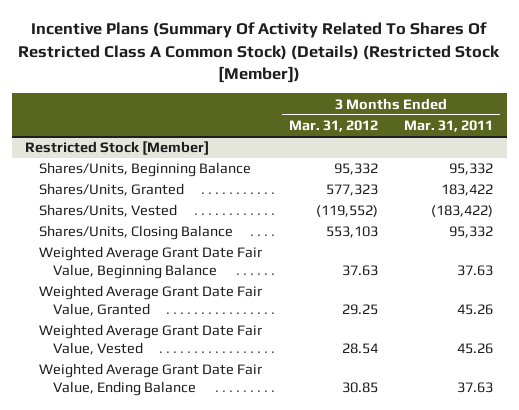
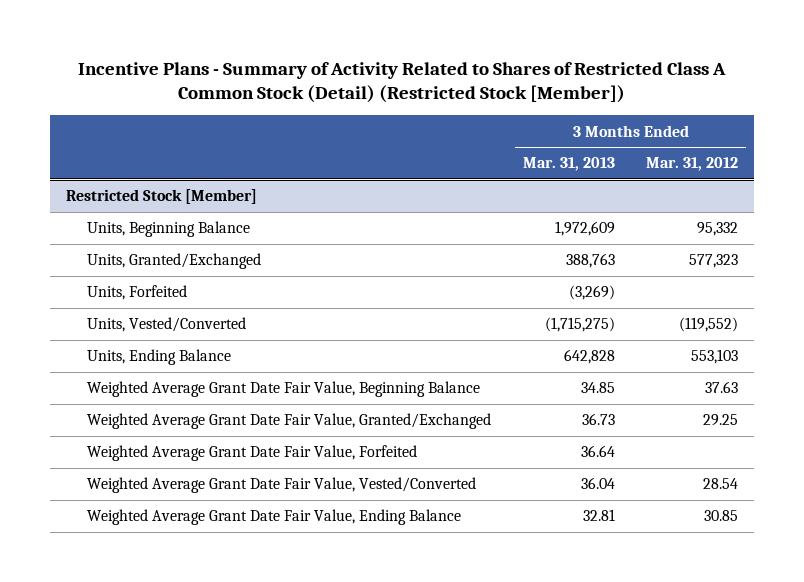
- Incentive Plans (Summary Of Activity Related To Shares Of Restricted Class A Common Stock) (Details) (Restricted Stock [Member])
+ Incentive Plans - Summary of Activity Related to Shares of Restricted Class A Common Stock (Detail) (Restricted Stock [Member])
- | 3 Months Ended Mar. 31, 2012 | 3 Months Ended Mar. 31, 2011
+ | 3 Months Ended Mar. 31, 2013 | 3 Months Ended Mar. 31, 2012
@ Restricted Stock [Member]
- Shares/Units, Beginning Balance | 95,332 | 95,332
- Shares/Units, Granted | 577,323 | 183,422
- Shares/Units, Vested | (119,552) | (183,422)
- Shares/Units, Closing Balance | 553,103 | 95,332
+ Units, Beginning Balance | 1,972,609 | 95,332
+ Units, Granted/Exchanged | 388,763 | 577,323
+ Units, Forfeited | (3,269) |
+ Units, Vested/Converted | (1,715,275) | (119,552)
+ Units, Ending Balance | 642,828 | 553,103
- Weighted Average Grant Date Fair Value, Granted | 29.25 | 45.26
- Weighted Average Grant Date Fair Value, Vested | 28.54 | 45.26
+ Weighted Average Grant Date Fair Value, Granted/Exchanged | 36.73 | 29.25
+ Weighted Average Grant Date Fair Value, Forfeited | 36.64 |
+ Weighted Average Grant Date Fair Value, Vested/Converted | 36.04 | 28.54

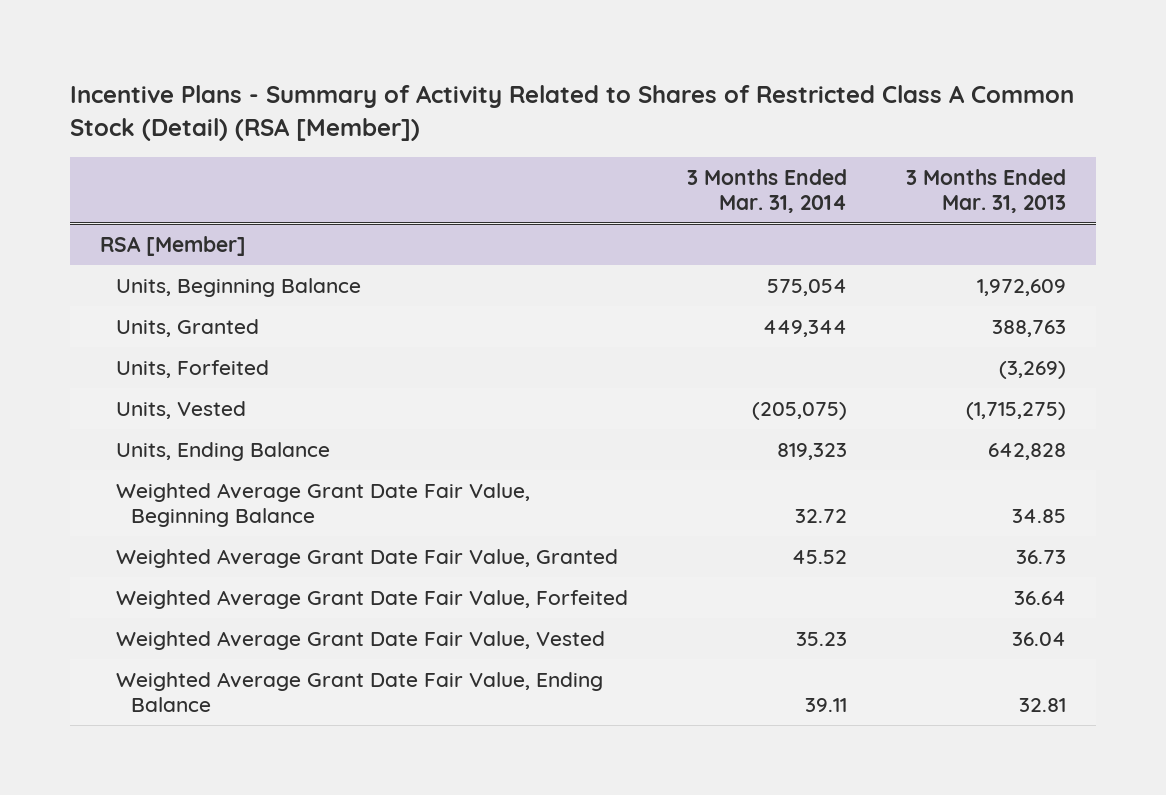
- Incentive Plans - Summary of Activity Related to Shares of Restricted Class A Common Stock (Detail) (Restricted Stock [Member])
+ Incentive Plans - Summary of Activity Related to Shares of Restricted Class A Common Stock (Detail) (RSA [Member])
- | 3 Months Ended Mar. 31, 2013 | 3 Months Ended Mar. 31, 2012
+ | 3 Months Ended Mar. 31, 2014 | 3 Months Ended Mar. 31, 2013
- Restricted Stock [Member]
+ RSA [Member]
- Units, Granted/Exchanged | 388,763 | 577,323
+ Units, Granted | 449,344 | 388,763
- Units, Vested/Converted | (1,715,275) | (119,552)
+ Units, Vested | (205,075) | (1,715,275)
- Weighted Average Grant Date Fair Value, Granted/Exchanged | 36.73 | 29.25
+ Weighted Average Grant Date Fair Value, Granted | 45.52 | 36.73
- Weighted Average Grant Date Fair Value, Vested/Converted | 36.04 | 28.54
+ Weighted Average Grant Date Fair Value, Vested | 35.23 | 36.04

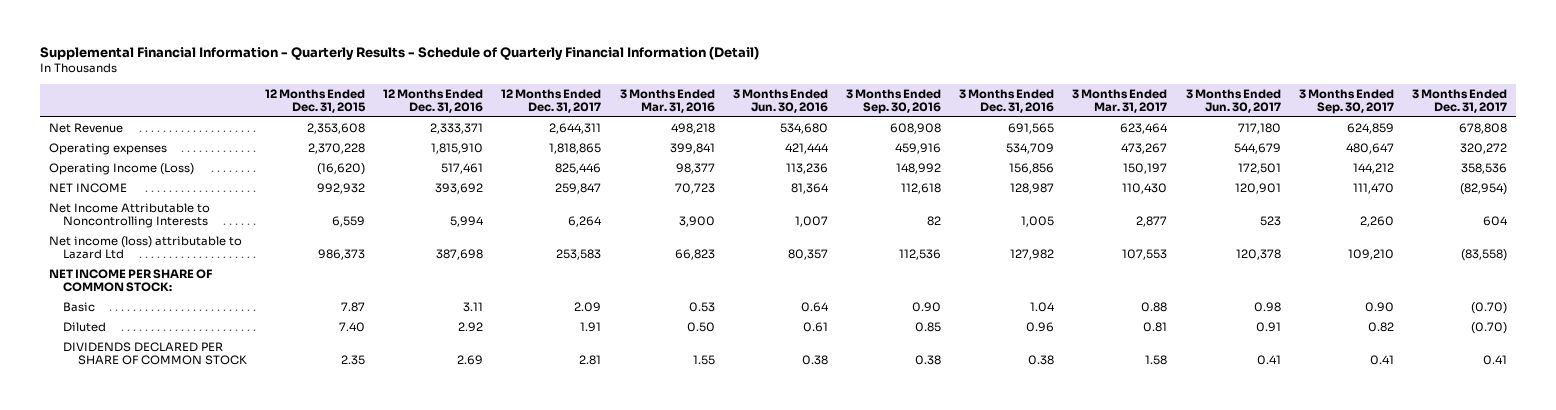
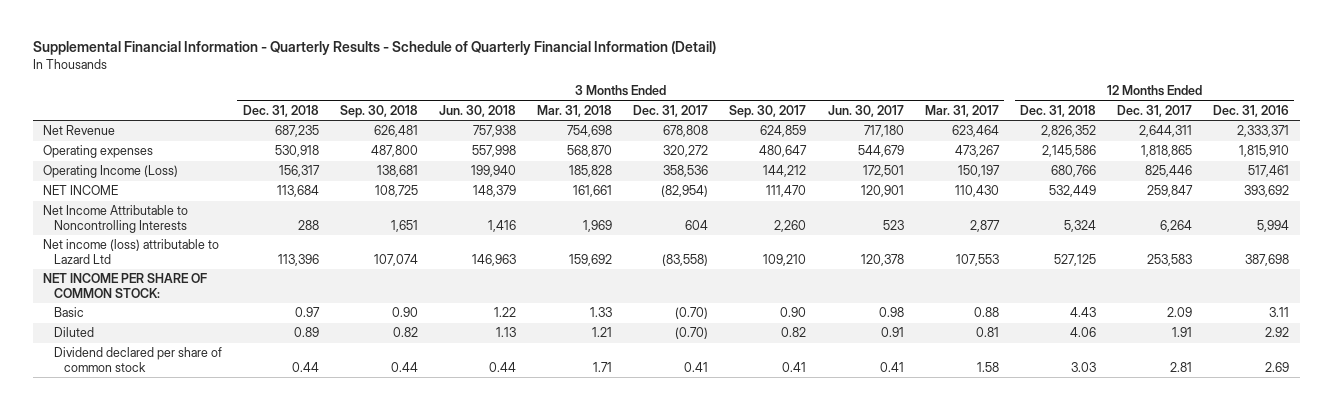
- | 12 Months Ended Dec. 31, 2015 | 12 Months Ended Dec. 31, 2016 | 12 Months Ended Dec. 31, 2017 | 3 Months Ended Mar. 31, 2016 | 3 Months Ended Jun. 30, 2016 | 3 Months Ended Sep. 30, 2016 | 3 Months Ended Dec. 31, 2016 | 3 Months Ended Mar. 31, 2017 | 3 Months Ended Jun. 30, 2017 | 3 Months Ended Sep. 30, 2017 | 3 Months Ended Dec. 31, 2017
+ | 3 Months Ended Dec. 31, 2018 | 3 Months Ended Sep. 30, 2018 | 3 Months Ended Jun. 30, 2018 | 3 Months Ended Mar. 31, 2018 | 3 Months Ended Dec. 31, 2017 | 3 Months Ended Sep. 30, 2017 | 3 Months Ended Jun. 30, 2017 | 3 Months Ended Mar. 31, 2017 | 12 Months Ended Dec. 31, 2018 | 12 Months Ended Dec. 31, 2017 | 12 Months Ended Dec. 31, 2016
- DIVIDENDS DECLARED PER SHARE OF COMMON STOCK | 2.35 | 2.69 | 2.81 | 1.55 | 0.38 | 0.38 | 0.38 | 1.58 | 0.41 | 0.41 | 0.41
+ Dividend declared per share of common stock | 0.44 | 0.44 | 0.44 | 1.71 | 0.41 | 0.41 | 0.41 | 1.58 | 3.03 | 2.81 | 2.69

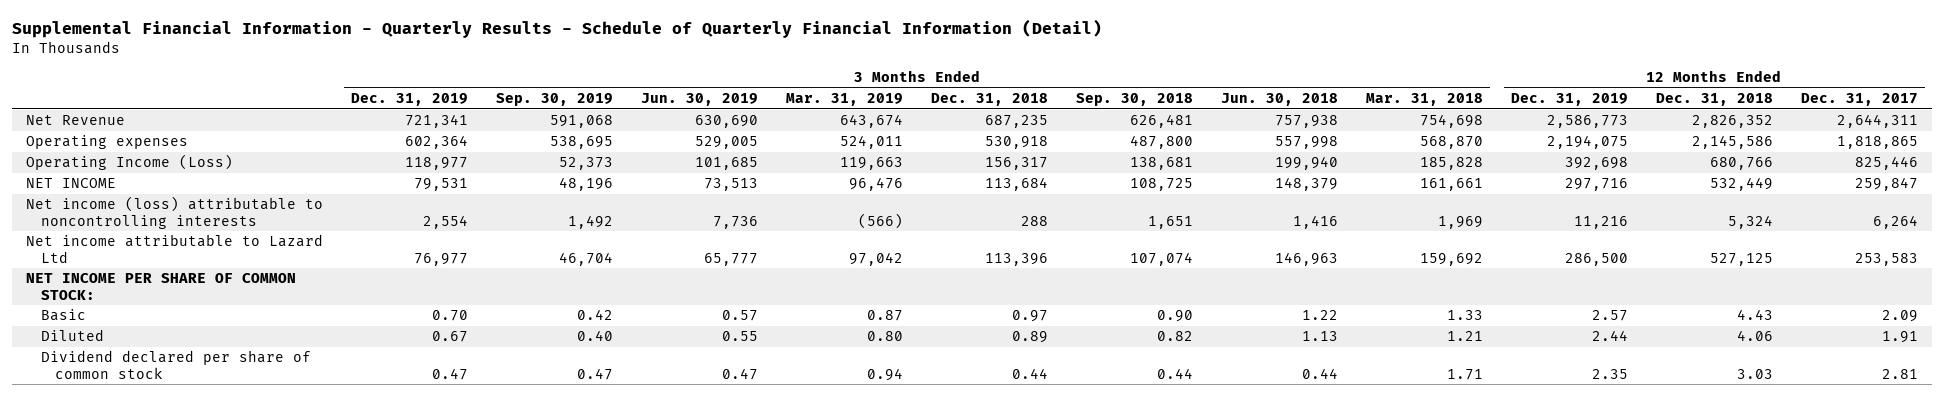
- | 3 Months Ended Dec. 31, 2018 | 3 Months Ended Sep. 30, 2018 | 3 Months Ended Jun. 30, 2018 | 3 Months Ended Mar. 31, 2018 | 3 Months Ended Dec. 31, 2017 | 3 Months Ended Sep. 30, 2017 | 3 Months Ended Jun. 30, 2017 | 3 Months Ended Mar. 31, 2017 | 12 Months Ended Dec. 31, 2018 | 12 Months Ended Dec. 31, 2017 | 12 Months Ended Dec. 31, 2016
+ | 3 Months Ended Dec. 31, 2019 | 3 Months Ended Sep. 30, 2019 | 3 Months Ended Jun. 30, 2019 | 3 Months Ended Mar. 31, 2019 | 3 Months Ended Dec. 31, 2018 | 3 Months Ended Sep. 30, 2018 | 3 Months Ended Jun. 30, 2018 | 3 Months Ended Mar. 31, 2018 | 12 Months Ended Dec. 31, 2019 | 12 Months Ended Dec. 31, 2018 | 12 Months Ended Dec. 31, 2017
- Net Income Attributable to Noncontrolling Interests | 288 | 1,651 | 1,416 | 1,969 | 604 | 2,260 | 523 | 2,877 | 5,324 | 6,264 | 5,994
- Net income (loss) attributable to Lazard Ltd | 113,396 | 107,074 | 146,963 | 159,692 | (83,558) | 109,210 | 120,378 | 107,553 | 527,125 | 253,583 | 387,698
+ Net income (loss) attributable to noncontrolling interests | 2,554 | 1,492 | 7,736 | (566) | 288 | 1,651 | 1,416 | 1,969 | 11,216 | 5,324 | 6,264
+ Net income attributable to Lazard Ltd | 76,977 | 46,704 | 65,777 | 97,042 | 113,396 | 107,074 | 146,963 | 159,692 | 286,500 | 527,125 | 253,583

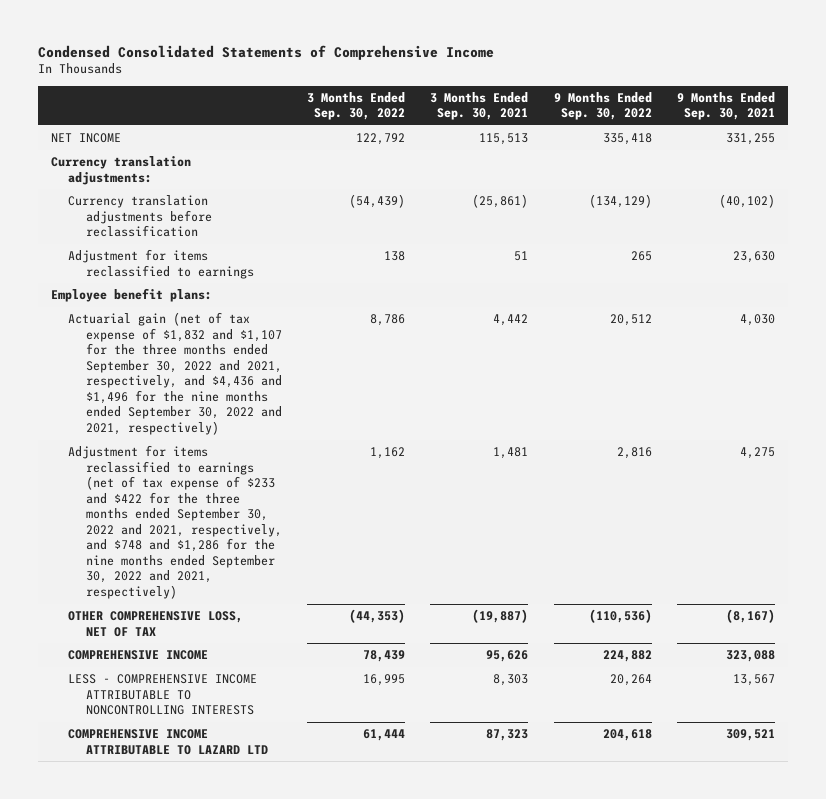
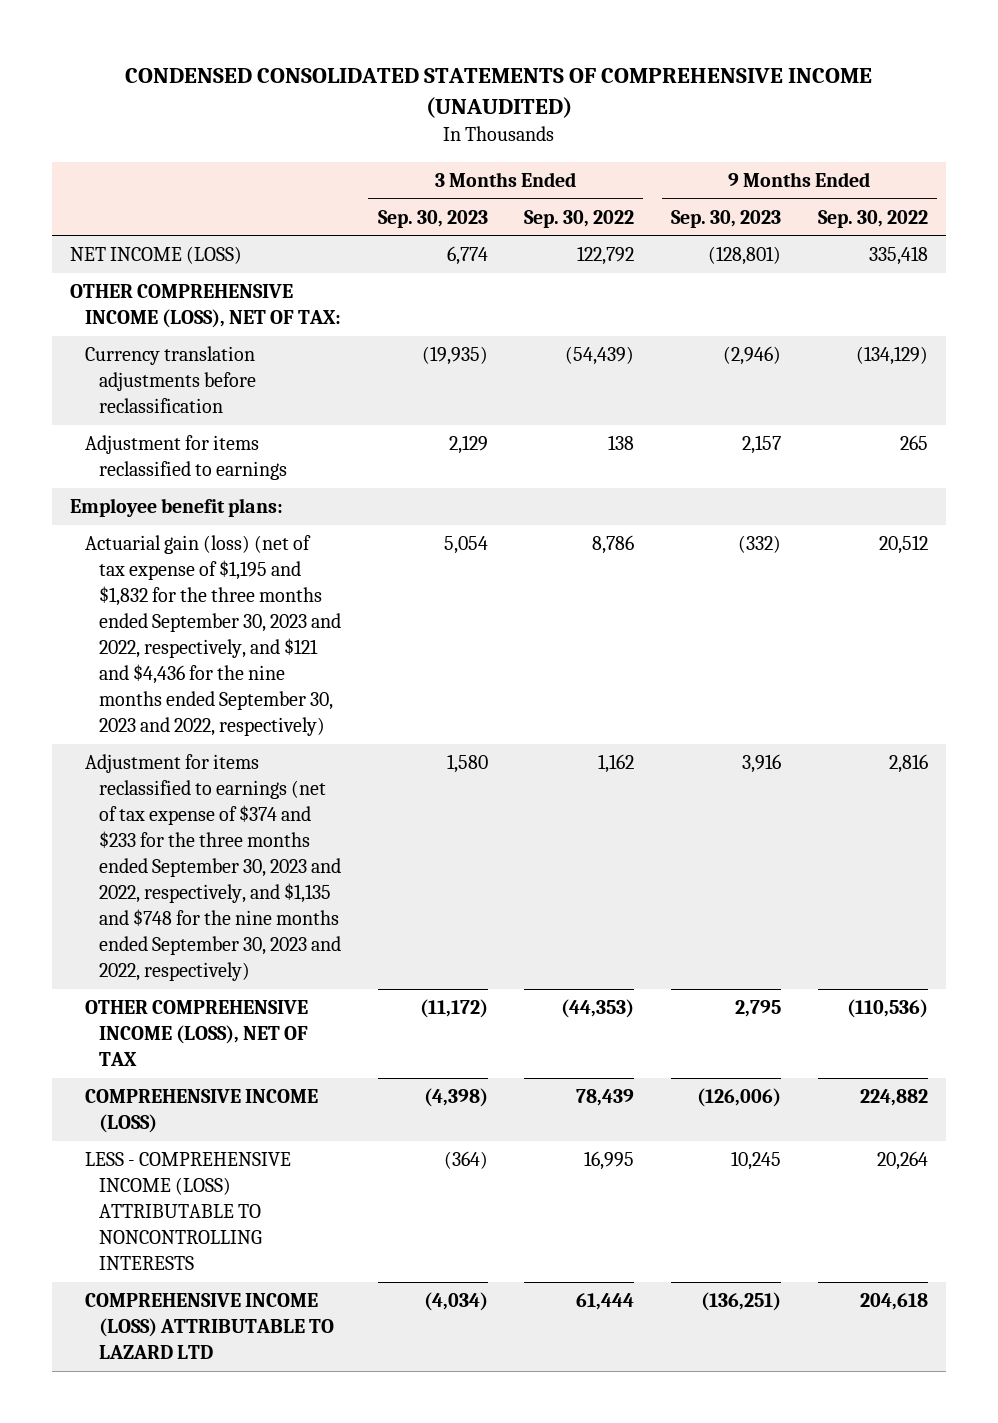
- Condensed Consolidated Statements of Comprehensive Income
+ CONDENSED CONSOLIDATED STATEMENTS OF COMPREHENSIVE INCOME (UNAUDITED)
- | 3 Months Ended Sep. 30, 2022 | 3 Months Ended Sep. 30, 2021 | 9 Months Ended Sep. 30, 2022 | 9 Months Ended Sep. 30, 2021
+ | 3 Months Ended Sep. 30, 2023 | 3 Months Ended Sep. 30, 2022 | 9 Months Ended Sep. 30, 2023 | 9 Months Ended Sep. 30, 2022
- NET INCOME | 122,792 | 115,513 | 335,418 | 331,255
- Currency translation adjustments:
+ NET INCOME (LOSS) | 6,774 | 122,792 | (128,801) | 335,418
+ OTHER COMPREHENSIVE INCOME (LOSS), NET OF TAX:
- Actuarial gain (net of tax expense of $1,832 and $1,107 for the three months ended September 30, 2022 and 2021, respectively, and $4,436 and $1,496 for the nine months ended September 30, 2022 and 2021, respectively) | 8,786 | 4,442 | 20,512 | 4,030
- Adjustment for items reclassified to earnings (net of tax expense of $233 and $422 for the three months ended September 30, 2022 and 2021, respectively, and $748 and $1,286 for the nine months ended September 30, 2022 and 2021, respectively) | 1,162 | 1,481 | 2,816 | 4,275
- OTHER COMPREHENSIVE LOSS, NET OF TAX | (44,353) | (19,887) | (110,536) | (8,167)
- COMPREHENSIVE INCOME | 78,439 | 95,626 | 224,882 | 323,088
- LESS - COMPREHENSIVE INCOME ATTRIBUTABLE TO NONCONTROLLING INTERESTS | 16,995 | 8,303 | 20,264 | 13,567
- COMPREHENSIVE INCOME ATTRIBUTABLE TO LAZARD LTD | 61,444 | 87,323 | 204,618 | 309,521
+ Actuarial gain (loss) (net of tax expense of $1,195 and $1,832 for the three months ended September 30, 2023 and 2022, respectively, and $121 and $4,436 for the nine months ended September 30, 2023 and 2022, respectively) | 5,054 | 8,786 | (332) | 20,512
+ Adjustment for items reclassified to earnings (net of tax expense of $374 and $233 for the three months ended September 30, 2023 and 2022, respectively, and $1,135 and $748 for the nine months ended September 30, 2023 and 2022, respectively) | 1,580 | 1,162 | 3,916 | 2,816
+ OTHER COMPREHENSIVE INCOME (LOSS), NET OF TAX | (11,172) | (44,353) | 2,795 | (110,536)
+ COMPREHENSIVE INCOME (LOSS) | (4,398) | 78,439 | (126,006) | 224,882
+ LESS - COMPREHENSIVE INCOME (LOSS) ATTRIBUTABLE TO NONCONTROLLING INTERESTS | (364) | 16,995 | 10,245 | 20,264
+ COMPREHENSIVE INCOME (LOSS) ATTRIBUTABLE TO LAZARD LTD | (4,034) | 61,444 | (136,251) | 204,618

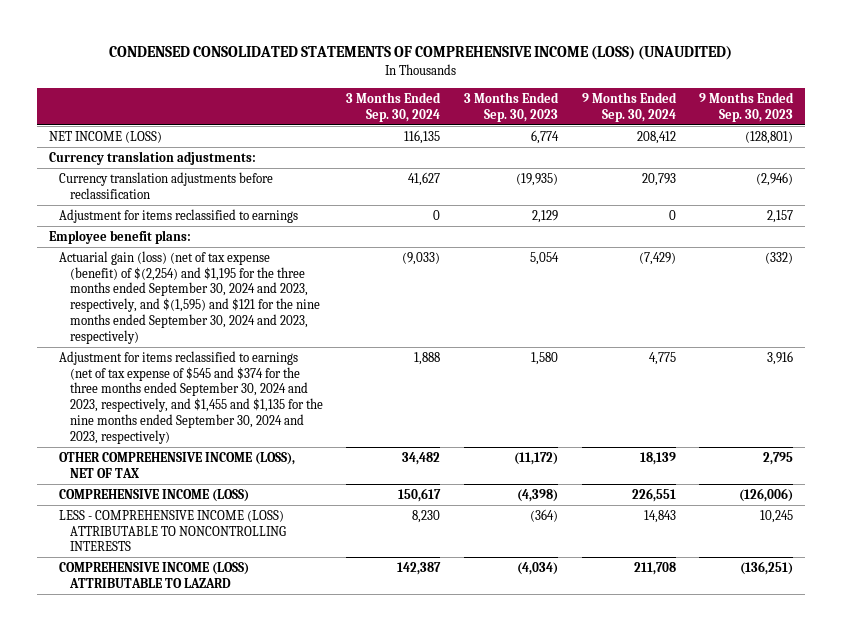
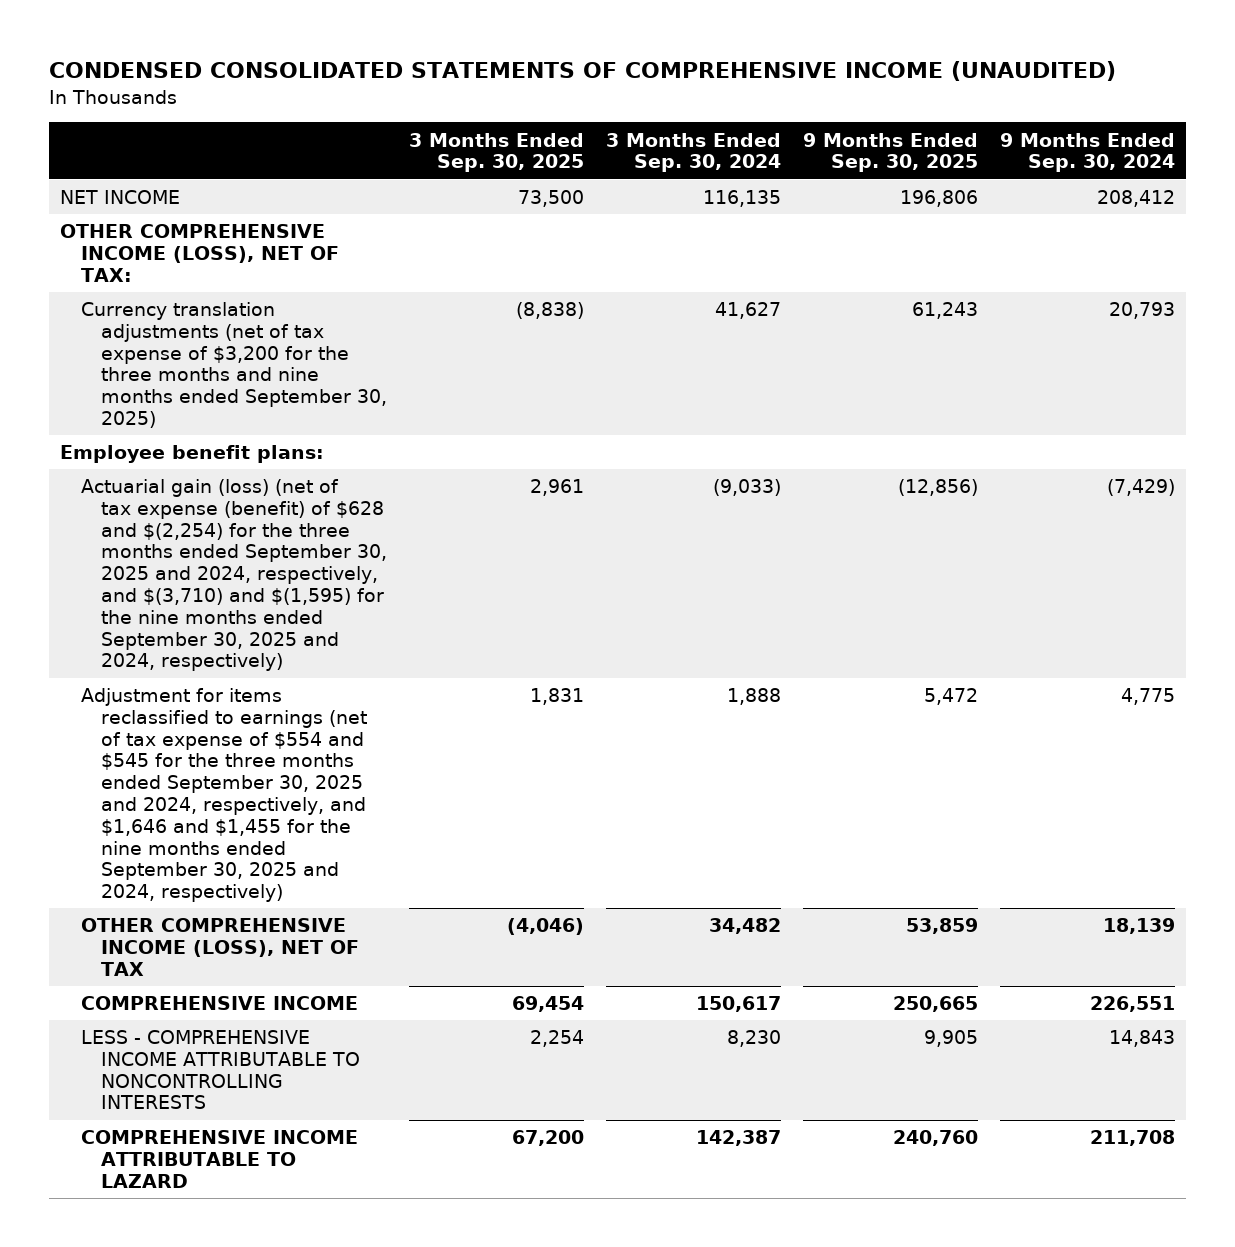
- CONDENSED CONSOLIDATED STATEMENTS OF COMPREHENSIVE INCOME (LOSS) (UNAUDITED)
+ CONDENSED CONSOLIDATED STATEMENTS OF COMPREHENSIVE INCOME (UNAUDITED)
- | 3 Months Ended Sep. 30, 2024 | 3 Months Ended Sep. 30, 2023 | 9 Months Ended Sep. 30, 2024 | 9 Months Ended Sep. 30, 2023
+ | 3 Months Ended Sep. 30, 2025 | 3 Months Ended Sep. 30, 2024 | 9 Months Ended Sep. 30, 2025 | 9 Months Ended Sep. 30, 2024
- NET INCOME (LOSS) | 116,135 | 6,774 | 208,412 | (128,801)
- Currency translation adjustments:
- Currency translation adjustments before reclassification | 41,627 | (19,935) | 20,793 | (2,946)
- Adjustment for items reclassified to earnings | 0 | 2,129 | 0 | 2,157
+ NET INCOME | 73,500 | 116,135 | 196,806 | 208,412
+ OTHER COMPREHENSIVE INCOME (LOSS), NET OF TAX:
+ Currency translation adjustments (net of tax expense of $3,200 for the three months and nine months ended September 30, 2025) | (8,838) | 41,627 | 61,243 | 20,793
- Actuarial gain (loss) (net of tax expense (benefit) of $(2,254) and $1,195 for the three months ended September 30, 2024 and 2023, respectively, and $(1,595) and $121 for the nine months ended September 30, 2024 and 2023, respectively) | (9,033) | 5,054 | (7,429) | (332)
- Adjustment for items reclassified to earnings (net of tax expense of $545 and $374 for the three months ended September 30, 2024 and 2023, respectively, and $1,455 and $1,135 for the nine months ended September 30, 2024 and 2023, respectively) | 1,888 | 1,580 | 4,775 | 3,916
+ Actuarial gain (loss) (net of tax expense (benefit) of $628 and $(2,254) for the three months ended September 30, 2025 and 2024, respectively, and $(3,710) and $(1,595) for the nine months ended September 30, 2025 and 2024, respectively) | 2,961 | (9,033) | (12,856) | (7,429)
+ Adjustment for items reclassified to earnings (net of tax expense of $554 and $545 for the three months ended September 30, 2025 and 2024, respectively, and $1,646 and $1,455 for the nine months ended September 30, 2025 and 2024, respectively) | 1,831 | 1,888 | 5,472 | 4,775
- COMPREHENSIVE INCOME (LOSS) | 150,617 | (4,398) | 226,551 | (126,006)
- LESS - COMPREHENSIVE INCOME (LOSS) ATTRIBUTABLE TO NONCONTROLLING INTERESTS | 8,230 | (364) | 14,843 | 10,245
- COMPREHENSIVE INCOME (LOSS) ATTRIBUTABLE TO LAZARD | 142,387 | (4,034) | 211,708 | (136,251)
+ COMPREHENSIVE INCOME | 69,454 | 150,617 | 250,665 | 226,551
+ LESS - COMPREHENSIVE INCOME ATTRIBUTABLE TO NONCONTROLLING INTERESTS | 2,254 | 8,230 | 9,905 | 14,843
+ COMPREHENSIVE INCOME ATTRIBUTABLE TO LAZARD | 67,200 | 142,387 | 240,760 | 211,708

